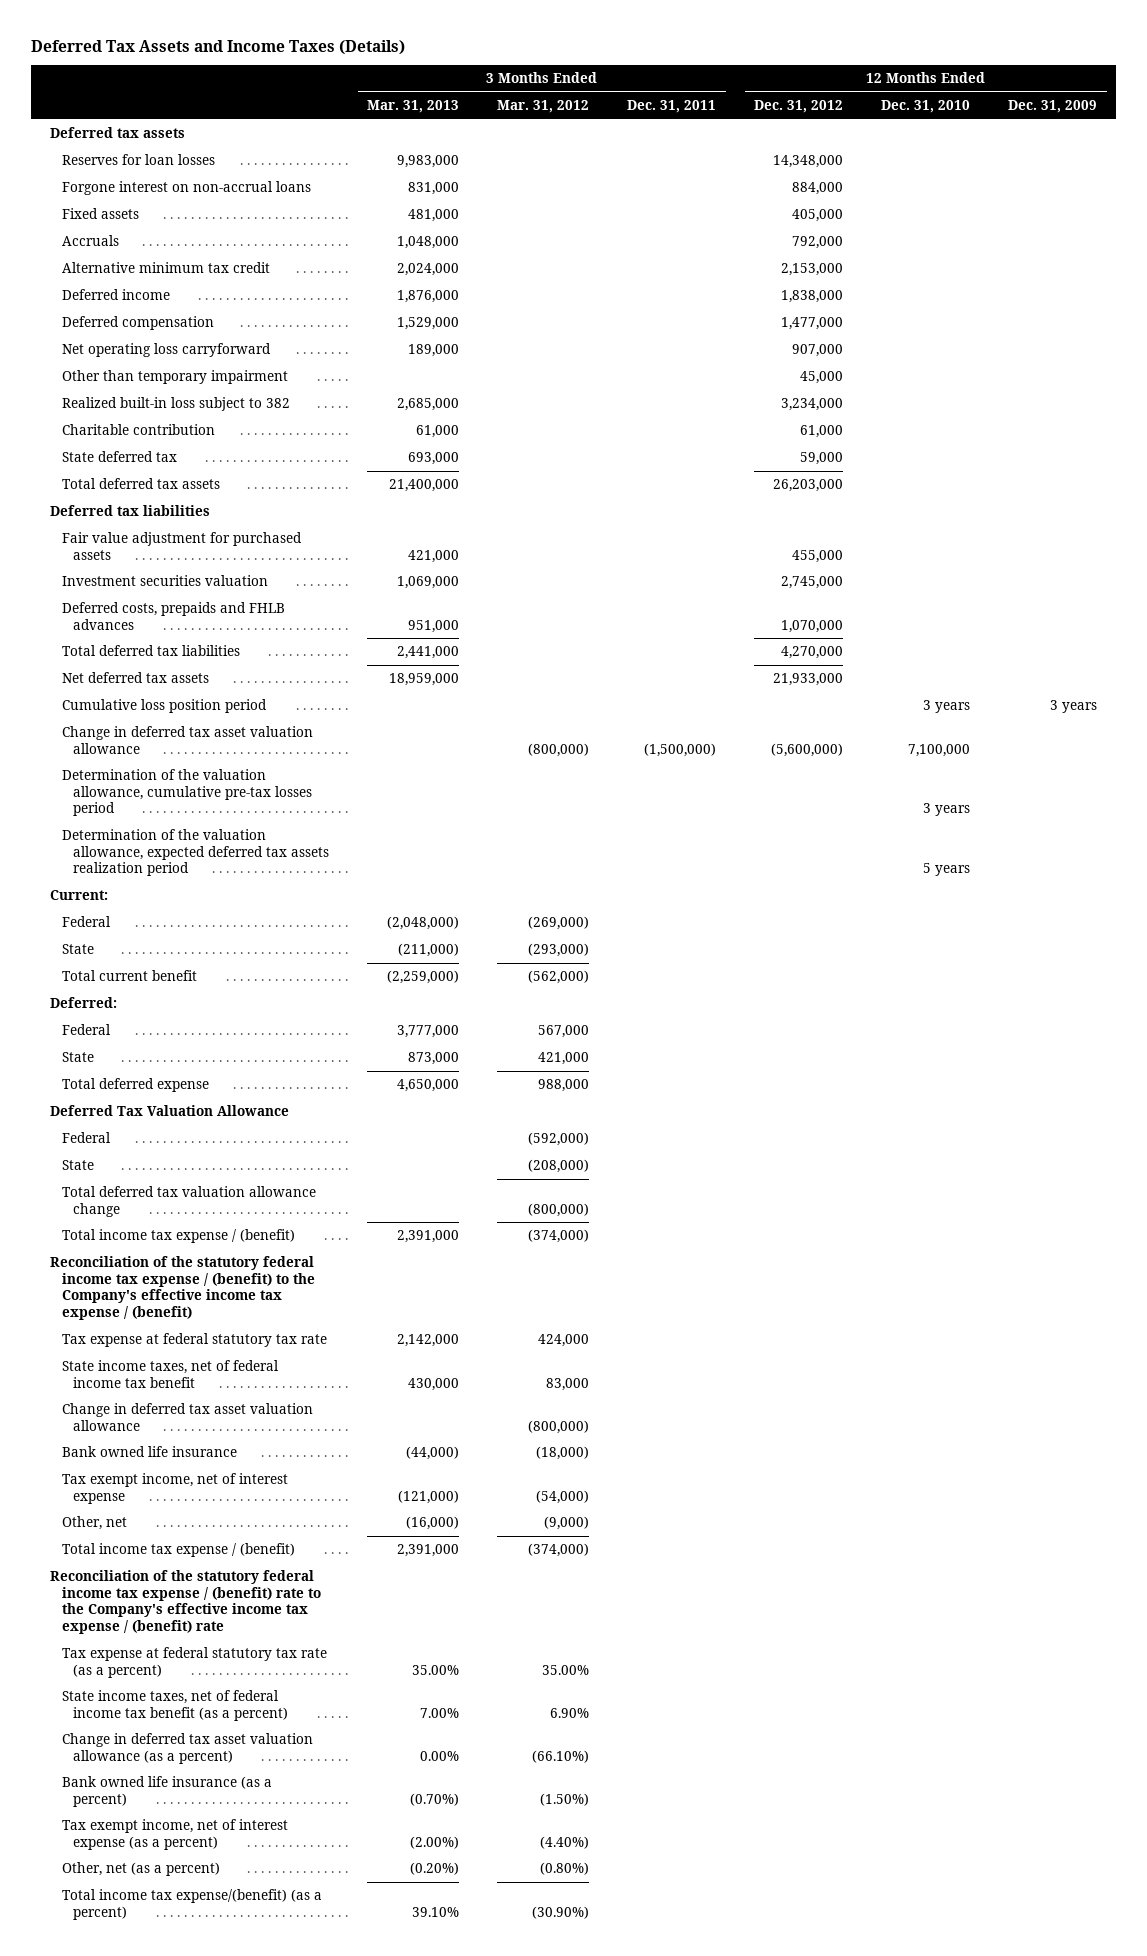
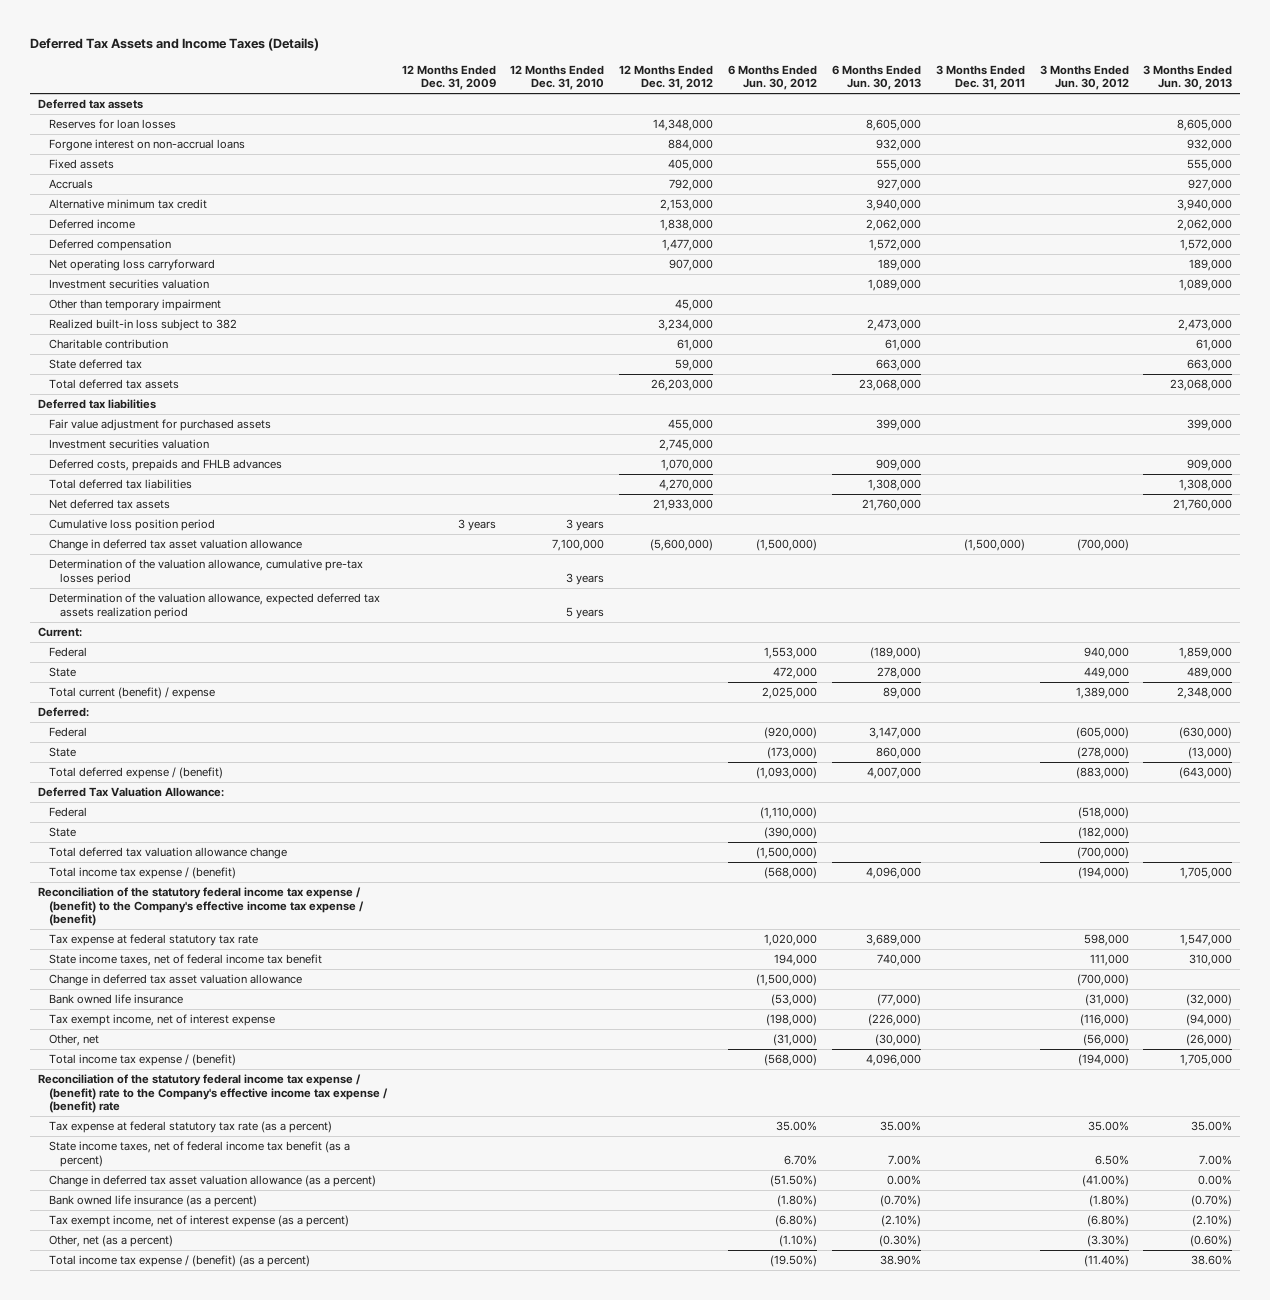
- | 3 Months Ended Mar. 31, 2013 | 3 Months Ended Mar. 31, 2012 | 3 Months Ended Dec. 31, 2011 | 12 Months Ended Dec. 31, 2012 | 12 Months Ended Dec. 31, 2010 | 12 Months Ended Dec. 31, 2009
+ | 12 Months Ended Dec. 31, 2009 | 12 Months Ended Dec. 31, 2010 | 12 Months Ended Dec. 31, 2012 | 6 Months Ended Jun. 30, 2012 | 6 Months Ended Jun. 30, 2013 | 3 Months Ended Dec. 31, 2011 | 3 Months Ended Jun. 30, 2012 | 3 Months Ended Jun. 30, 2013
+ Investment securities valuation | | | | | 1,089,000 | | | 1,089,000
- Total current benefit | (2,259,000) | (562,000) | | | |
+ Total current (benefit) / expense | | | | 2,025,000 | 89,000 | | 1,389,000 | 2,348,000
- Total deferred expense | 4,650,000 | 988,000 | | | |
- Deferred Tax Valuation Allowance
+ Total deferred expense / (benefit) | | | | (1,093,000) | 4,007,000 | | (883,000) | (643,000)
+ Deferred Tax Valuation Allowance:
- Total income tax expense/(benefit) (as a percent) | 39.10% | (30.90%) | | | |
+ Total income tax expense / (benefit) (as a percent) | | | | (19.50%) | 38.90% | | (11.40%) | 38.60%

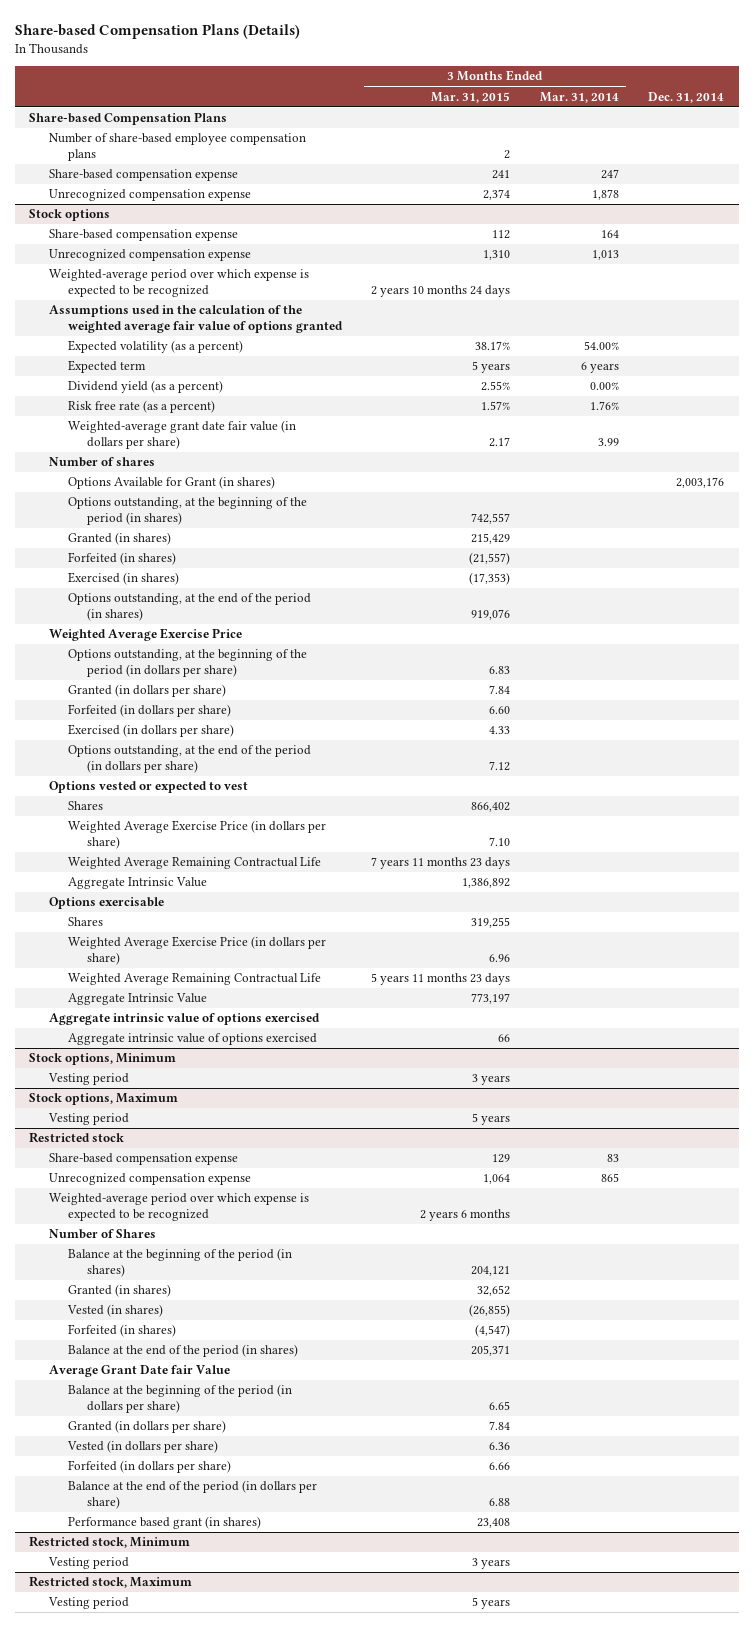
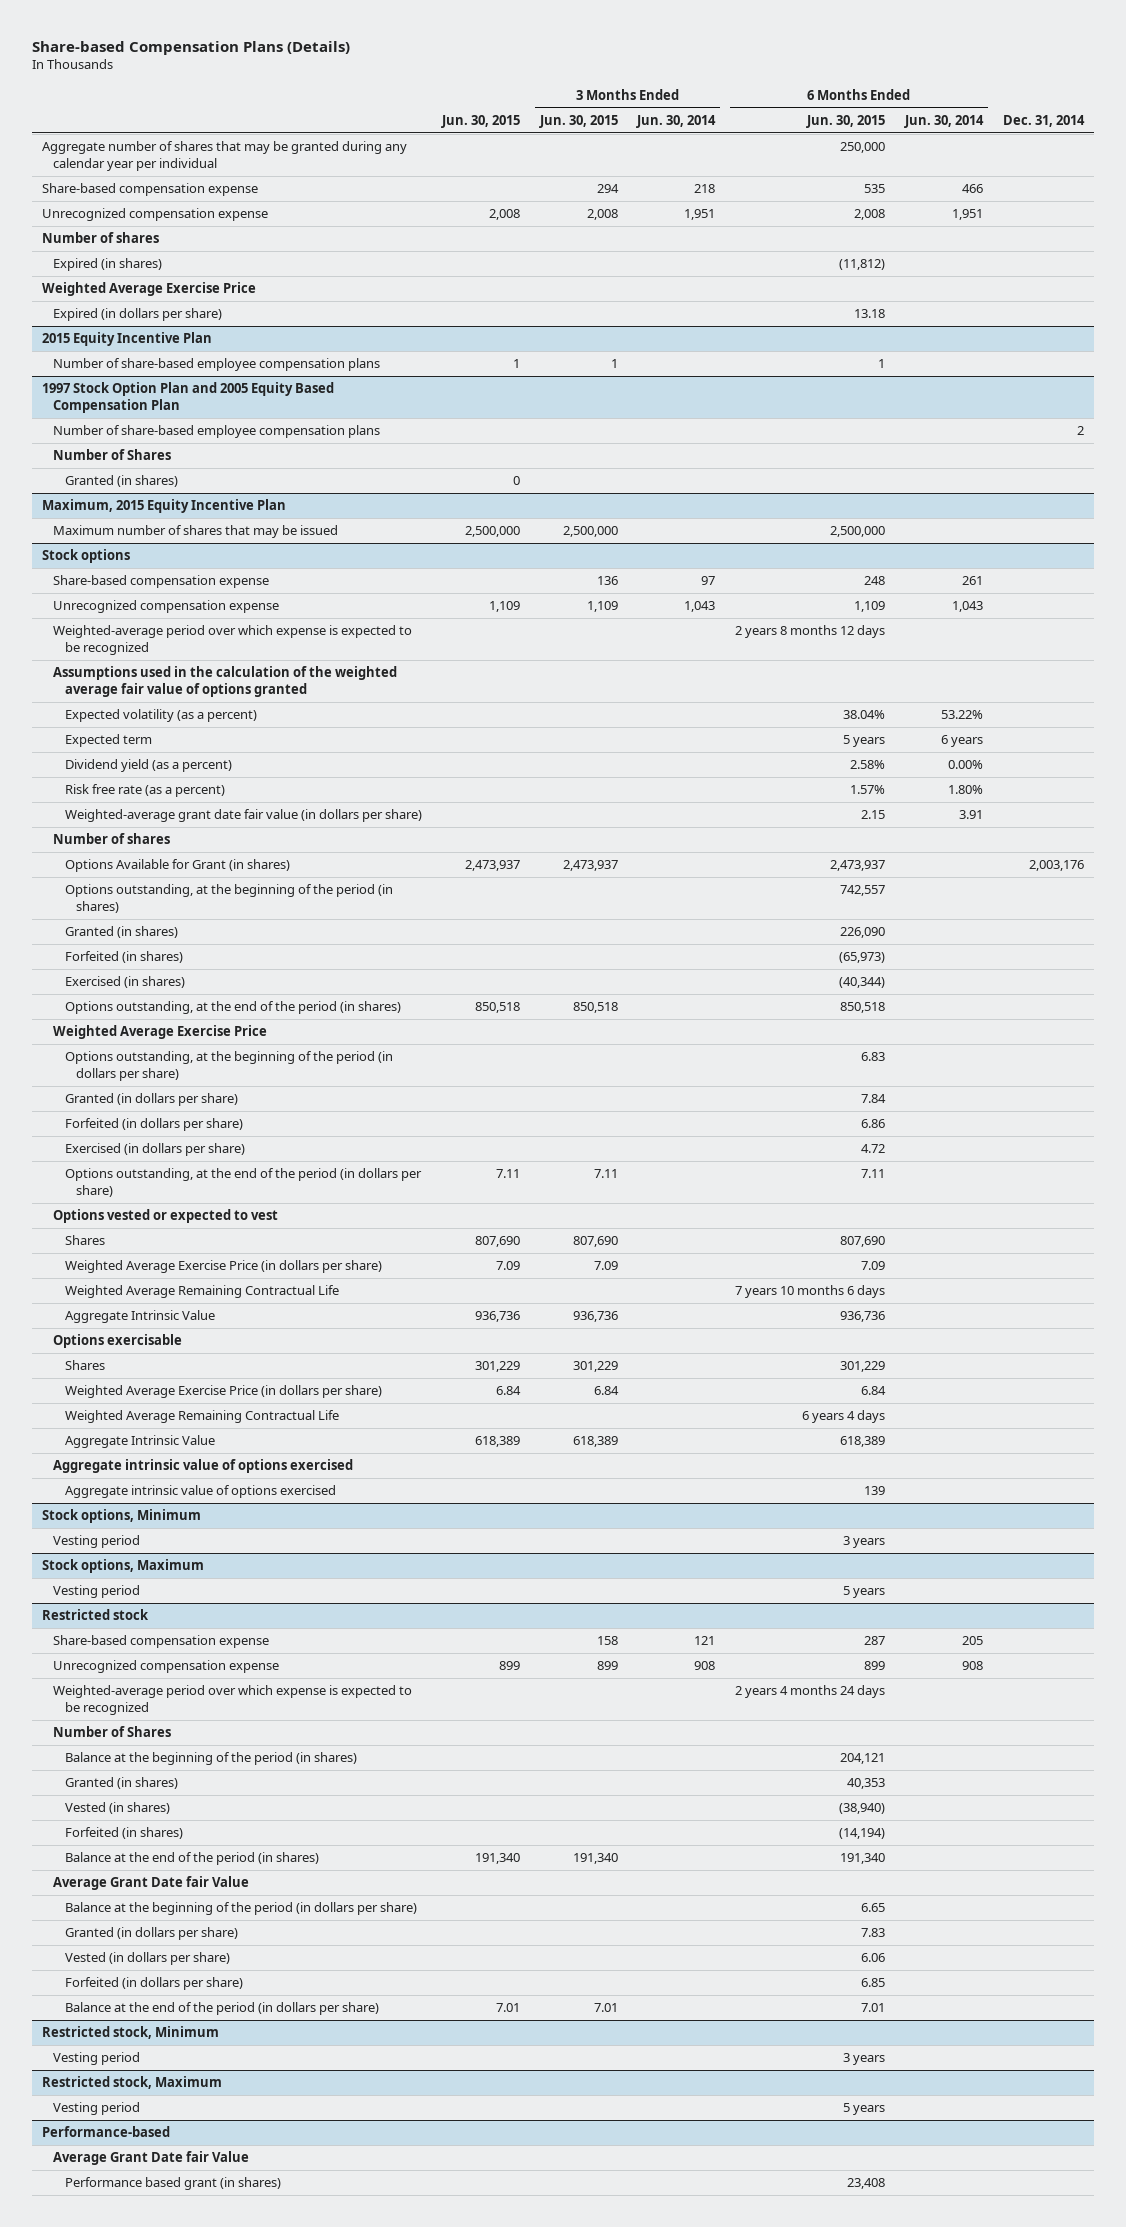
- | 3 Months Ended Mar. 31, 2015 | 3 Months Ended Mar. 31, 2014 | Dec. 31, 2014
+ | Jun. 30, 2015 | 3 Months Ended Jun. 30, 2015 | 3 Months Ended Jun. 30, 2014 | 6 Months Ended Jun. 30, 2015 | 6 Months Ended Jun. 30, 2014 | Dec. 31, 2014
- Share-based Compensation Plans
- Number of share-based employee compensation plans | 2 | |
+ Aggregate number of shares that may be granted during any calendar year per individual | | | | 250,000 | |
+ Number of shares
+ Expired (in shares) | | | | (11,812) | |
+ Weighted Average Exercise Price
+ Expired (in dollars per share) | | | | 13.18 | |
+ 2015 Equity Incentive Plan
+ Number of share-based employee compensation plans | 1 | 1 | | 1 | |
+ 1997 Stock Option Plan and 2005 Equity Based Compensation Plan
+ Number of share-based employee compensation plans | | | | | | 2
+ Number of Shares
+ Granted (in shares) | 0 | | | | |
+ Maximum, 2015 Equity Incentive Plan
+ Maximum number of shares that may be issued | 2,500,000 | 2,500,000 | | 2,500,000 | |
@ Restricted stock
- Performance based grant (in shares) | 23,408 | |
+ Performance-based
+ Average Grant Date fair Value
+ Performance based grant (in shares) | | | | 23,408 | |

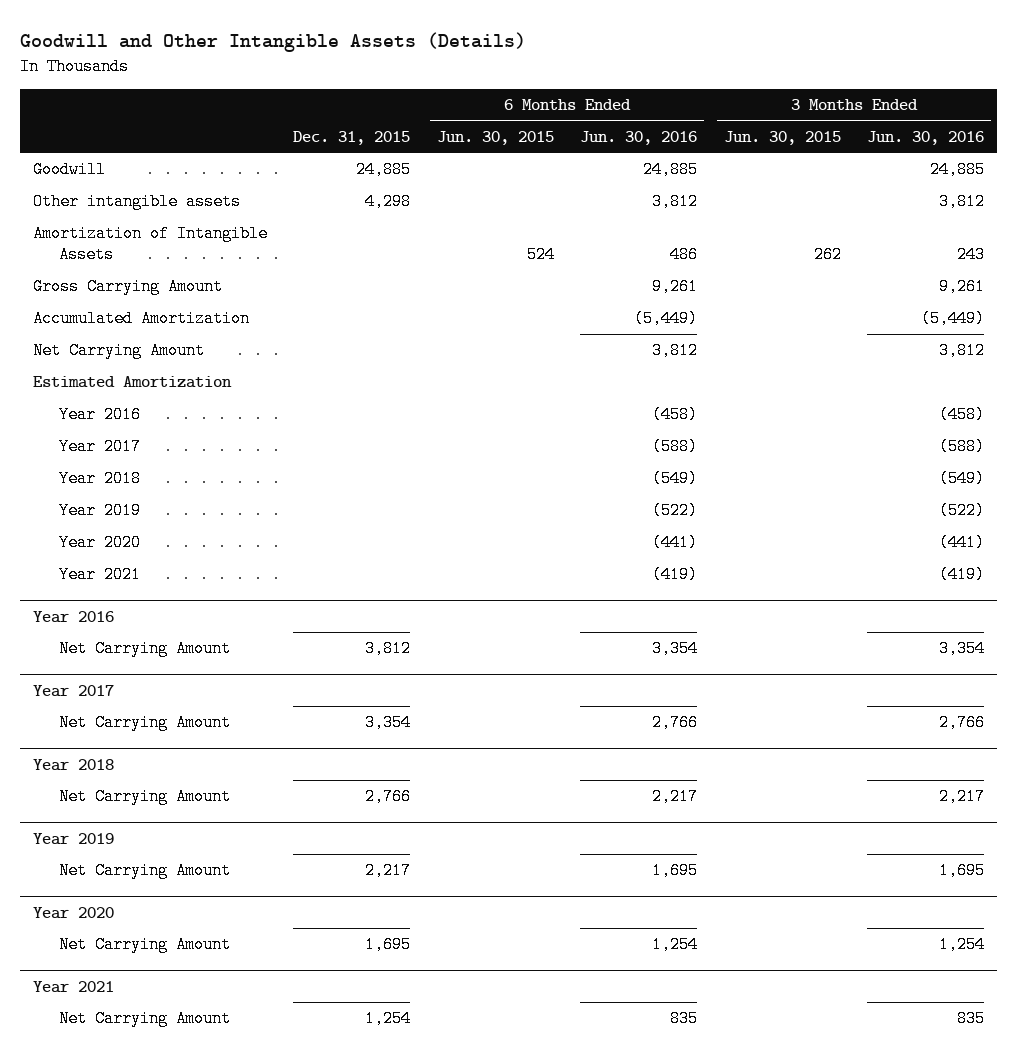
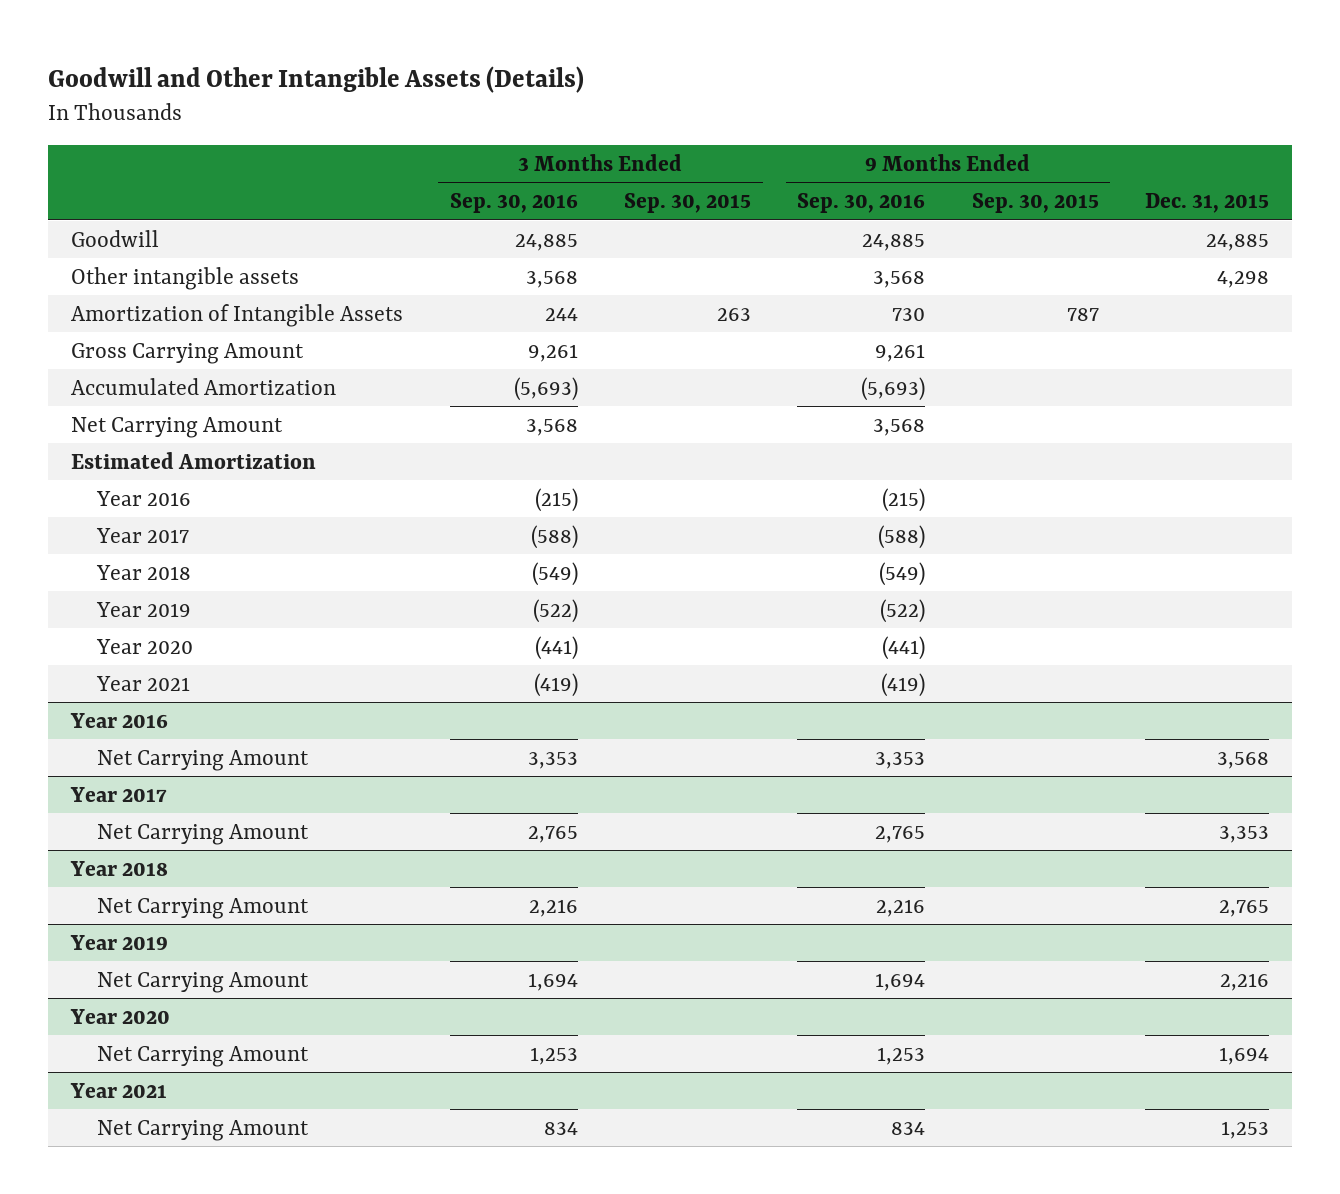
- | Dec. 31, 2015 | 6 Months Ended Jun. 30, 2015 | 6 Months Ended Jun. 30, 2016 | 3 Months Ended Jun. 30, 2015 | 3 Months Ended Jun. 30, 2016
+ | 3 Months Ended Sep. 30, 2016 | 3 Months Ended Sep. 30, 2015 | 9 Months Ended Sep. 30, 2016 | 9 Months Ended Sep. 30, 2015 | Dec. 31, 2015
@ Year 2016
- Net Carrying Amount | 3,812 | | 3,354 | | 3,354
+ Net Carrying Amount | 3,353 | | 3,353 | | 3,568
@ Year 2017
- Net Carrying Amount | 3,354 | | 2,766 | | 2,766
+ Net Carrying Amount | 2,765 | | 2,765 | | 3,353
@ Year 2018
- Net Carrying Amount | 2,766 | | 2,217 | | 2,217
+ Net Carrying Amount | 2,216 | | 2,216 | | 2,765
@ Year 2019
- Net Carrying Amount | 2,217 | | 1,695 | | 1,695
+ Net Carrying Amount | 1,694 | | 1,694 | | 2,216
@ Year 2020
- Net Carrying Amount | 1,695 | | 1,254 | | 1,254
+ Net Carrying Amount | 1,253 | | 1,253 | | 1,694
@ Year 2021
- Net Carrying Amount | 1,254 | | 835 | | 835
+ Net Carrying Amount | 834 | | 834 | | 1,253

